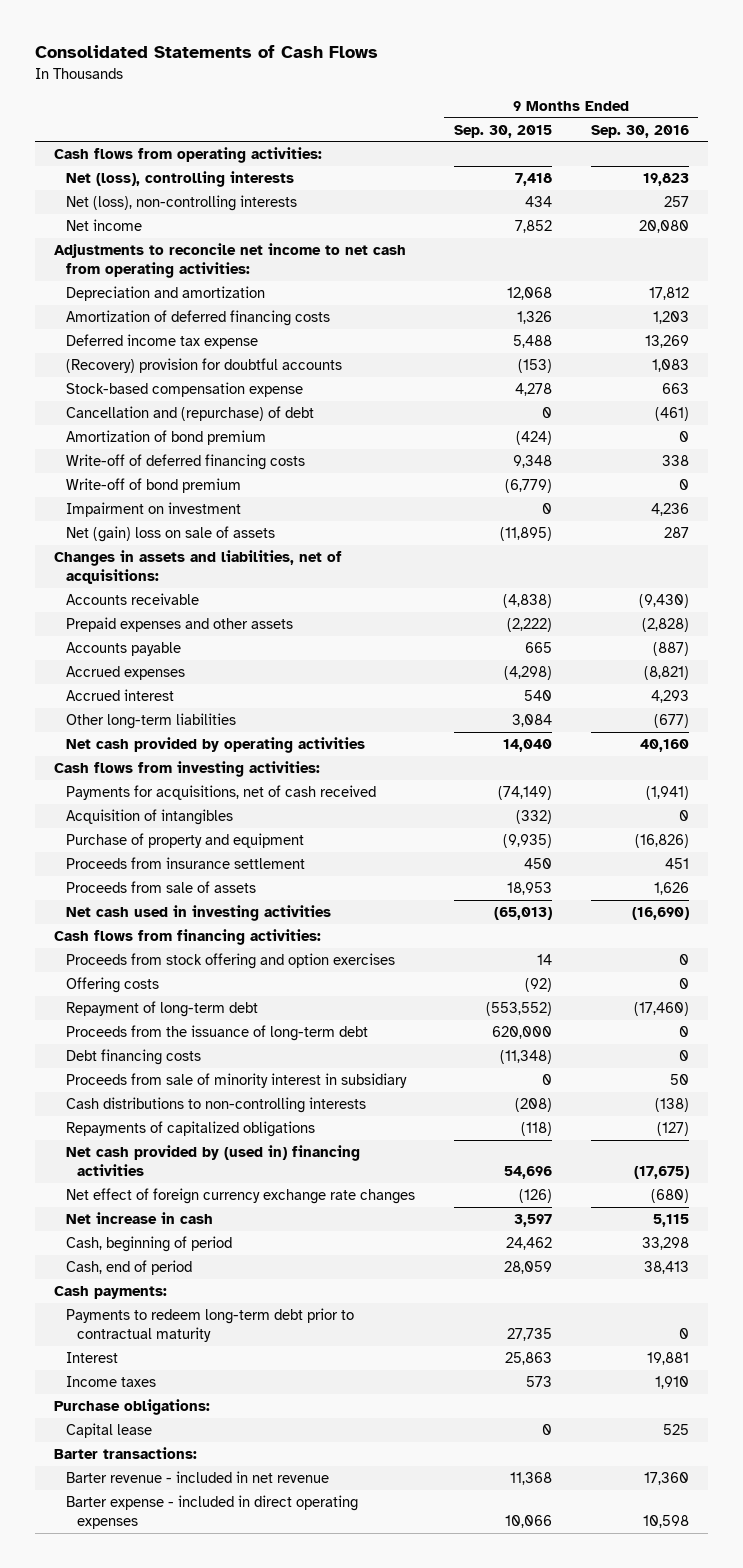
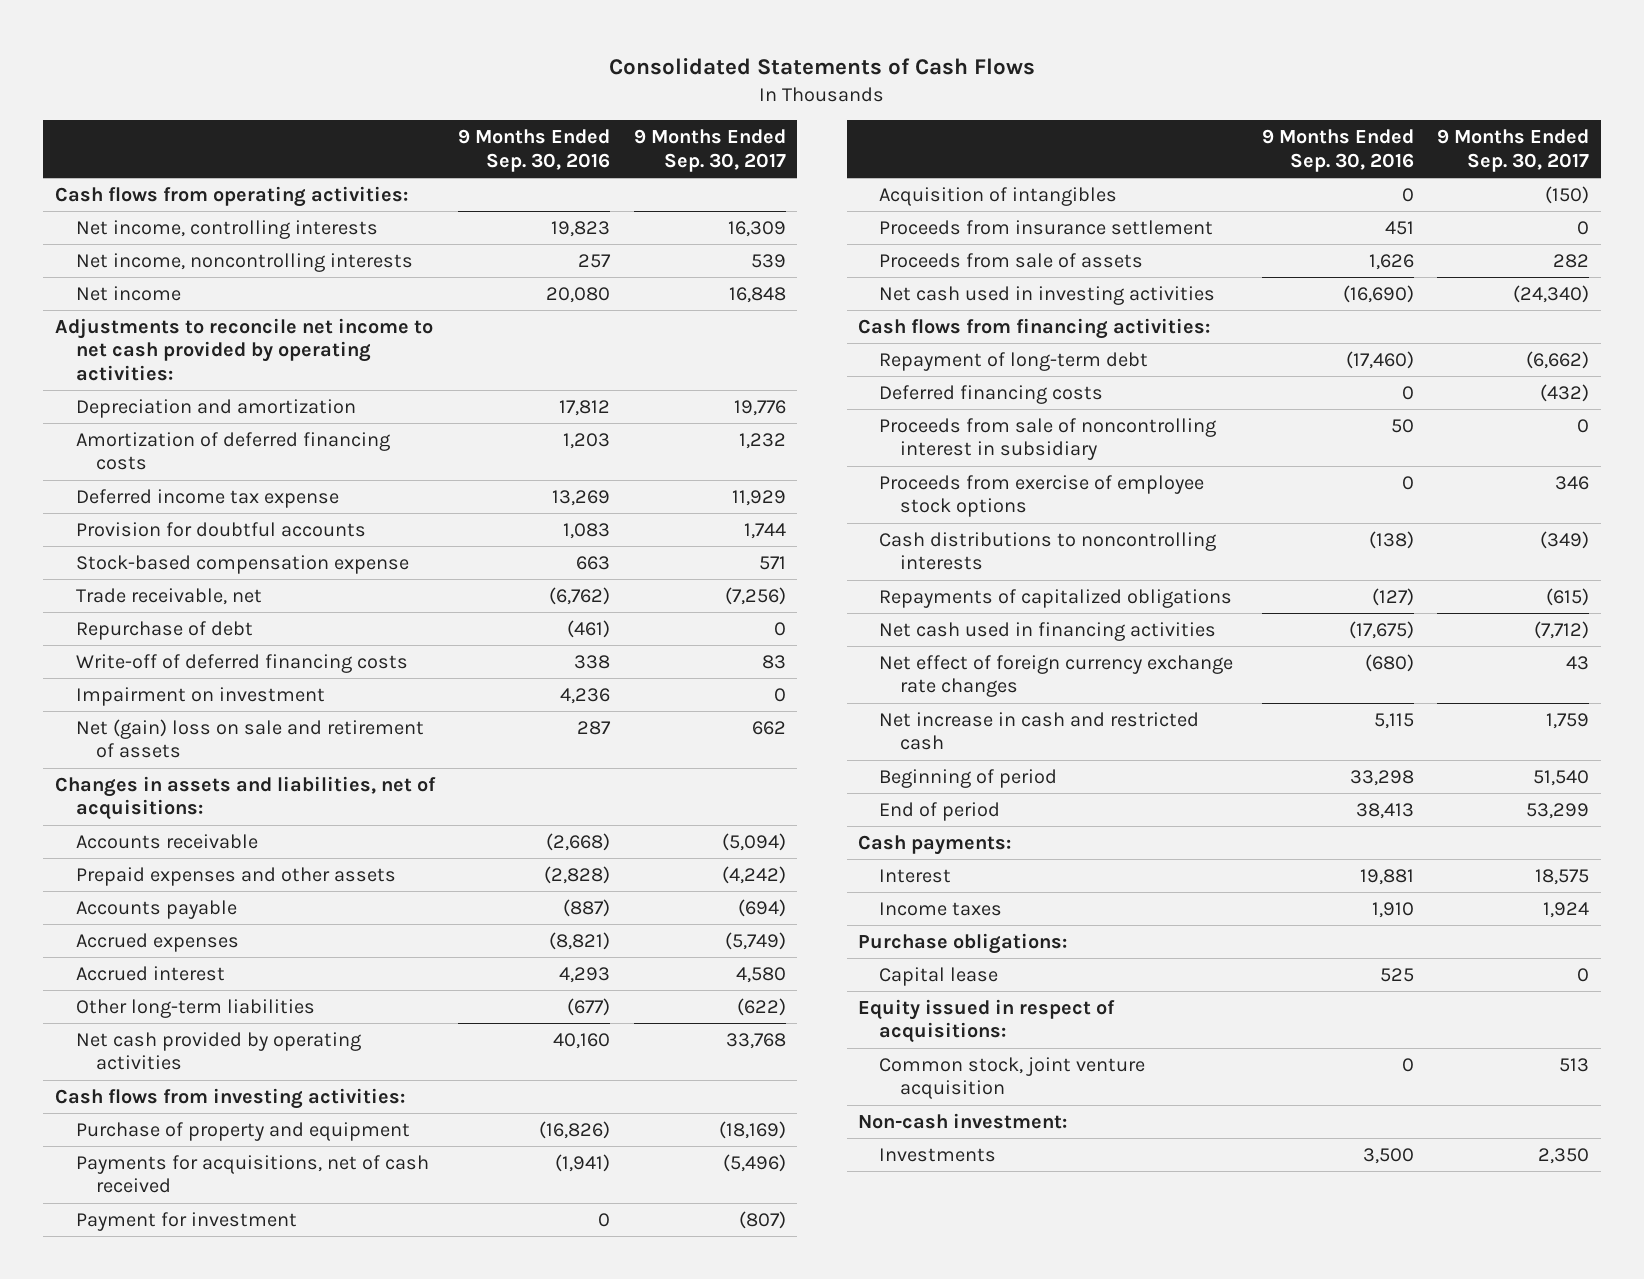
- | 9 Months Ended Sep. 30, 2015 | 9 Months Ended Sep. 30, 2016
+ | 9 Months Ended Sep. 30, 2016 | 9 Months Ended Sep. 30, 2017
- Net (loss), controlling interests | 7,418 | 19,823
- Net (loss), non-controlling interests | 434 | 257
+ Net income, controlling interests | 19,823 | 16,309
+ Net income, noncontrolling interests | 257 | 539
- Adjustments to reconcile net income to net cash from operating activities:
+ Adjustments to reconcile net income to net cash provided by operating activities:
- (Recovery) provision for doubtful accounts | (153) | 1,083
+ Provision for doubtful accounts | 1,083 | 1,744
- Cancellation and (repurchase) of debt | 0 | (461)
- Amortization of bond premium | (424) | 0
+ Trade receivable, net | (6,762) | (7,256)
+ Repurchase of debt | (461) | 0
- Write-off of bond premium | (6,779) | 0
- Net (gain) loss on sale of assets | (11,895) | 287
+ Net (gain) loss on sale and retirement of assets | 287 | 662
- Accounts receivable | (4,838) | (9,430)
+ Accounts receivable | (2,668) | (5,094)
moved up: Purchase of property and equipment | (16,826) | (18,169)
+ Payment for investment | 0 | (807)
- Proceeds from stock offering and option exercises | 14 | 0
- Offering costs | (92) | 0
- Proceeds from the issuance of long-term debt | 620,000 | 0
- Debt financing costs | (11,348) | 0
- Proceeds from sale of minority interest in subsidiary | 0 | 50
- Cash distributions to non-controlling interests | (208) | (138)
+ Deferred financing costs | 0 | (432)
+ Proceeds from sale of noncontrolling interest in subsidiary | 50 | 0
+ Proceeds from exercise of employee stock options | 0 | 346
+ Cash distributions to noncontrolling interests | (138) | (349)
- Net cash provided by (used in) financing activities | 54,696 | (17,675)
+ Net cash used in financing activities | (17,675) | (7,712)
- Net increase in cash | 3,597 | 5,115
- Cash, beginning of period | 24,462 | 33,298
- Cash, end of period | 28,059 | 38,413
+ Net increase in cash and restricted cash | 5,115 | 1,759
+ Beginning of period | 33,298 | 51,540
+ End of period | 38,413 | 53,299
- Payments to redeem long-term debt prior to contractual maturity | 27,735 | 0
- Barter transactions:
- Barter revenue - included in net revenue | 11,368 | 17,360
- Barter expense - included in direct operating expenses | 10,066 | 10,598
+ Equity issued in respect of acquisitions:
+ Common stock, joint venture acquisition | 0 | 513
+ Non-cash investment:
+ Investments | 3,500 | 2,350

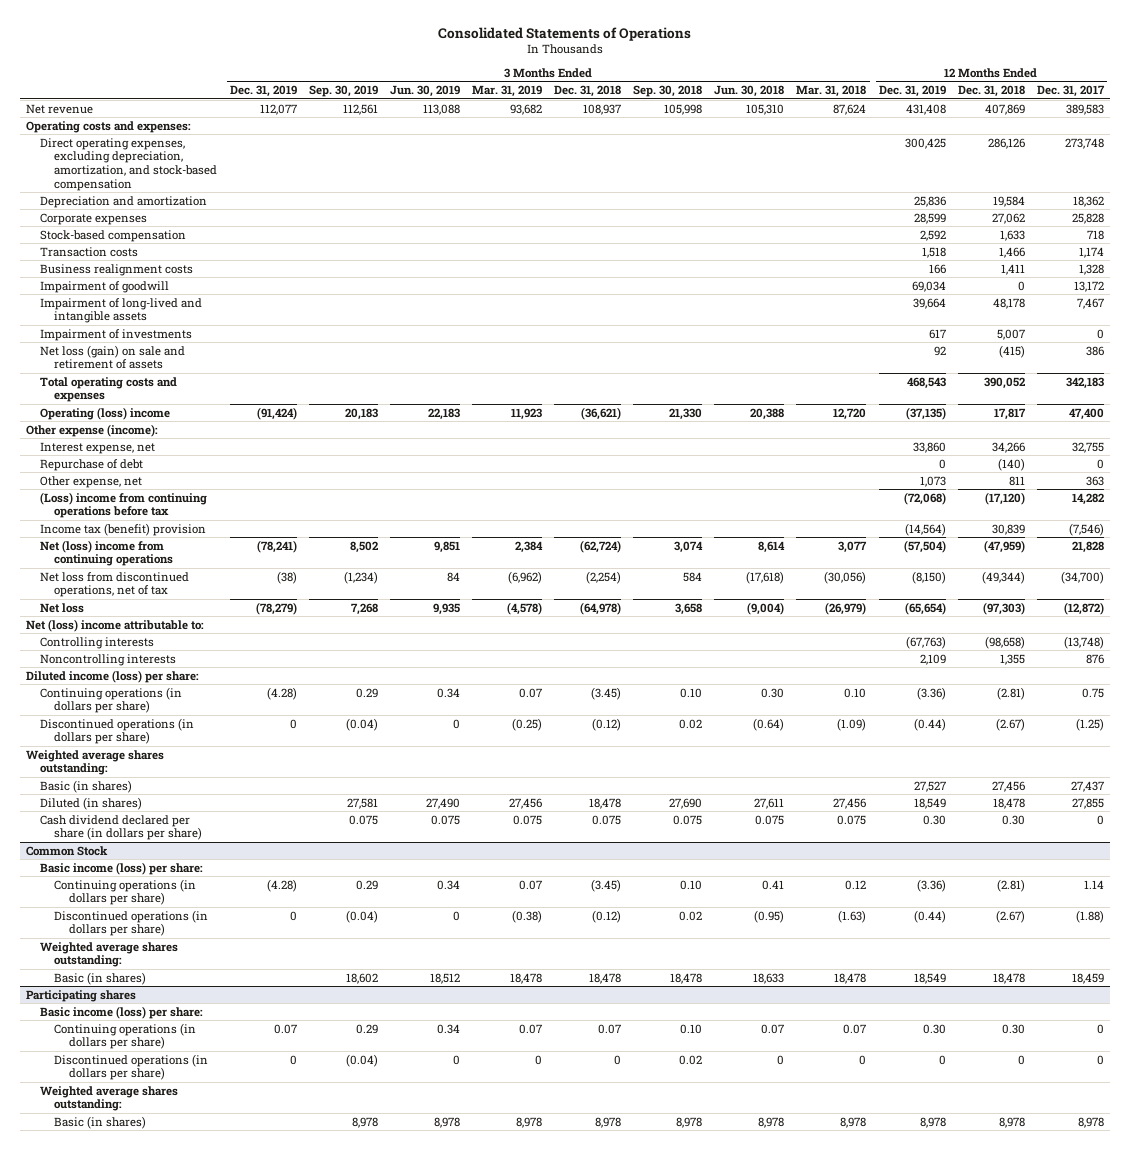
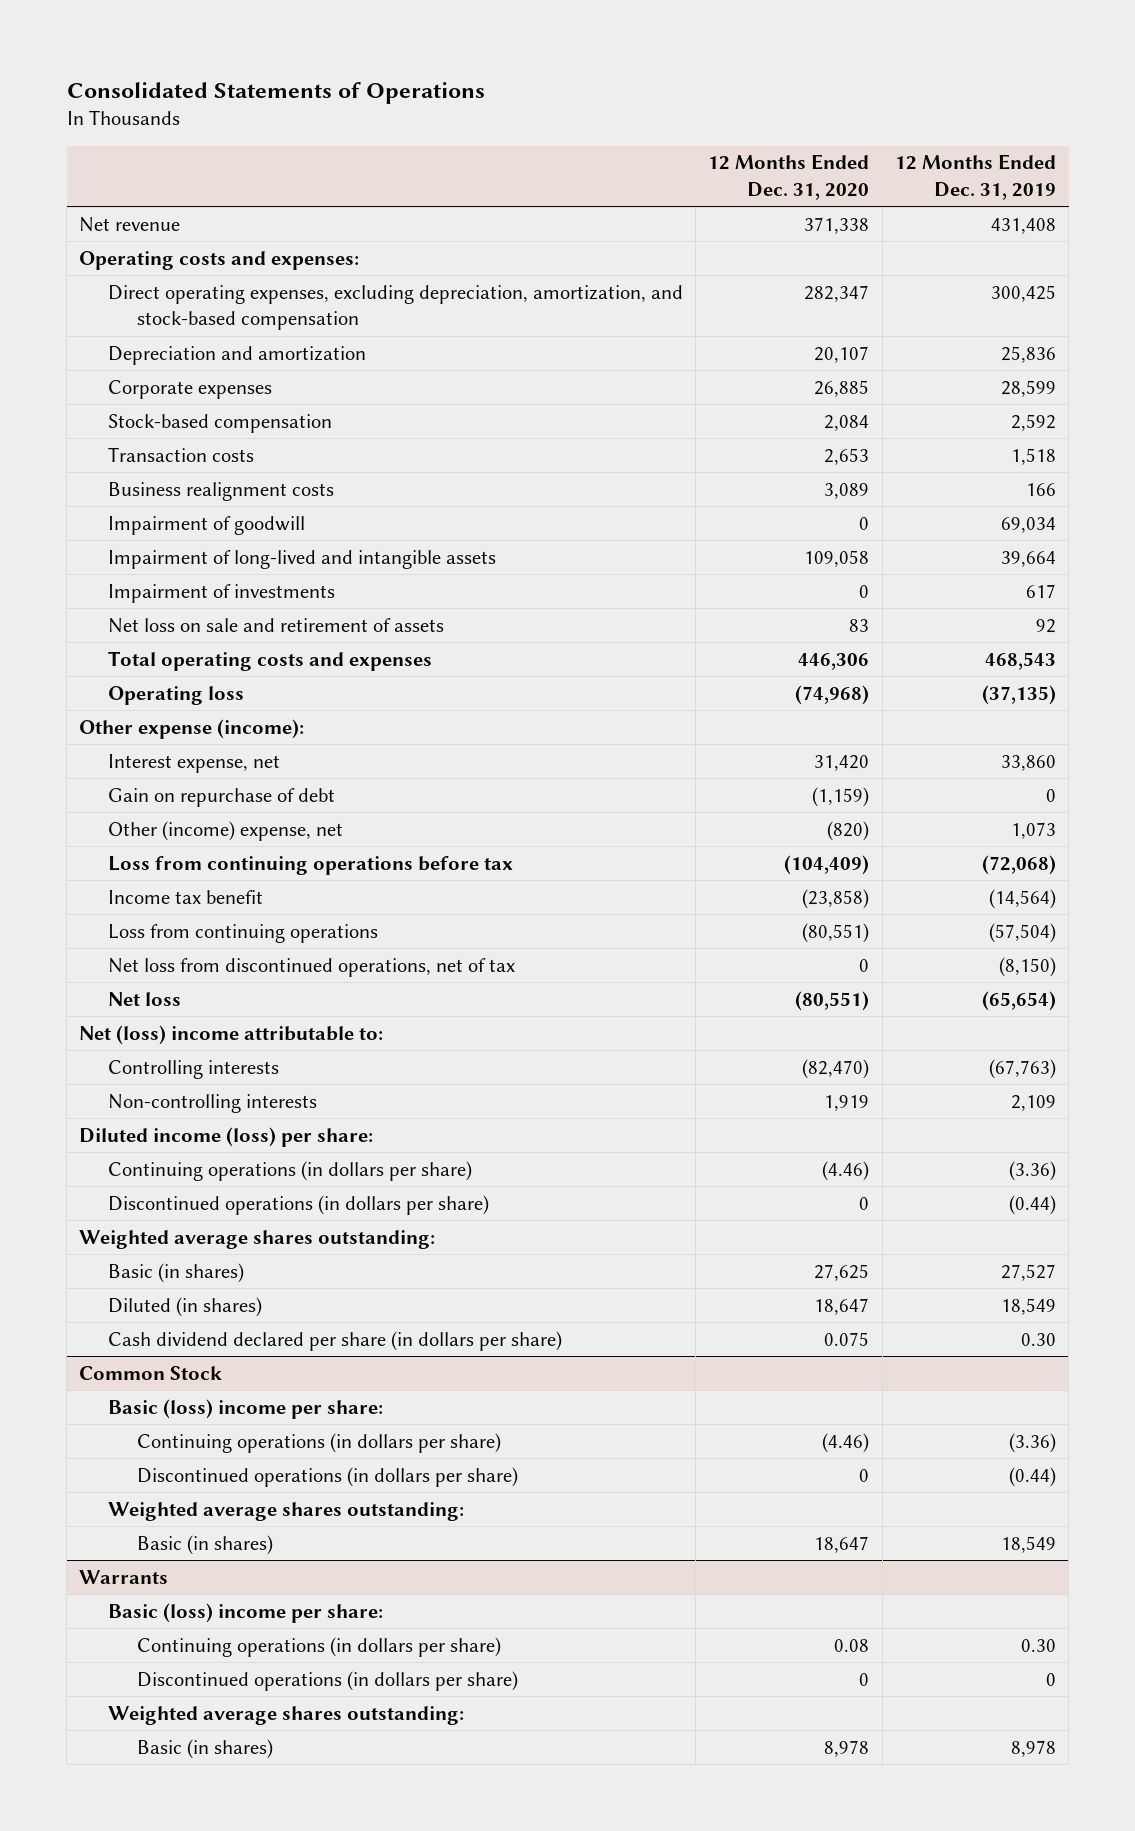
- | 3 Months Ended Dec. 31, 2019 | 3 Months Ended Sep. 30, 2019 | 3 Months Ended Jun. 30, 2019 | 3 Months Ended Mar. 31, 2019 | 3 Months Ended Dec. 31, 2018 | 3 Months Ended Sep. 30, 2018 | 3 Months Ended Jun. 30, 2018 | 3 Months Ended Mar. 31, 2018 | 12 Months Ended Dec. 31, 2019 | 12 Months Ended Dec. 31, 2018 | 12 Months Ended Dec. 31, 2017
+ | 12 Months Ended Dec. 31, 2020 | 12 Months Ended Dec. 31, 2019
- Net loss (gain) on sale and retirement of assets | | | | | | | | | 92 | (415) | 386
+ Net loss on sale and retirement of assets | 83 | 92
- Operating (loss) income | (91,424) | 20,183 | 22,183 | 11,923 | (36,621) | 21,330 | 20,388 | 12,720 | (37,135) | 17,817 | 47,400
+ Operating loss | (74,968) | (37,135)
- Repurchase of debt | | | | | | | | | 0 | (140) | 0
- Other expense, net | | | | | | | | | 1,073 | 811 | 363
- (Loss) income from continuing operations before tax | | | | | | | | | (72,068) | (17,120) | 14,282
- Income tax (benefit) provision | | | | | | | | | (14,564) | 30,839 | (7,546)
- Net (loss) income from continuing operations | (78,241) | 8,502 | 9,851 | 2,384 | (62,724) | 3,074 | 8,614 | 3,077 | (57,504) | (47,959) | 21,828
+ Gain on repurchase of debt | (1,159) | 0
+ Other (income) expense, net | (820) | 1,073
+ Loss from continuing operations before tax | (104,409) | (72,068)
+ Income tax benefit | (23,858) | (14,564)
+ Loss from continuing operations | (80,551) | (57,504)
- Noncontrolling interests | | | | | | | | | 2,109 | 1,355 | 876
+ Non-controlling interests | 1,919 | 2,109
@ Common Stock
- Basic income (loss) per share:
+ Basic (loss) income per share:
- Participating shares
- Basic income (loss) per share:
+ Warrants
+ Basic (loss) income per share:

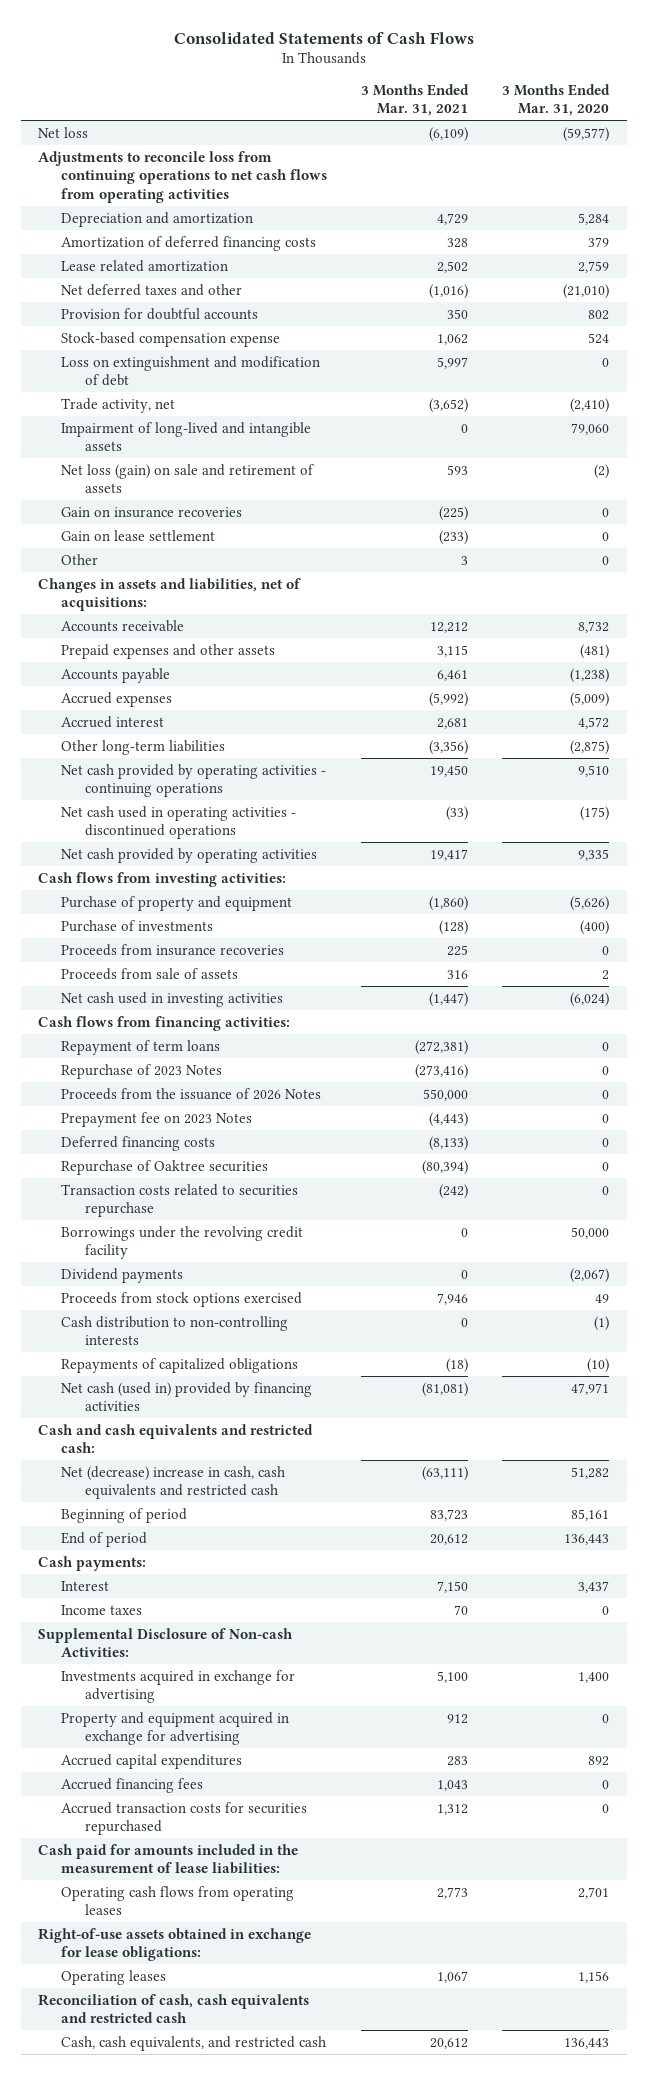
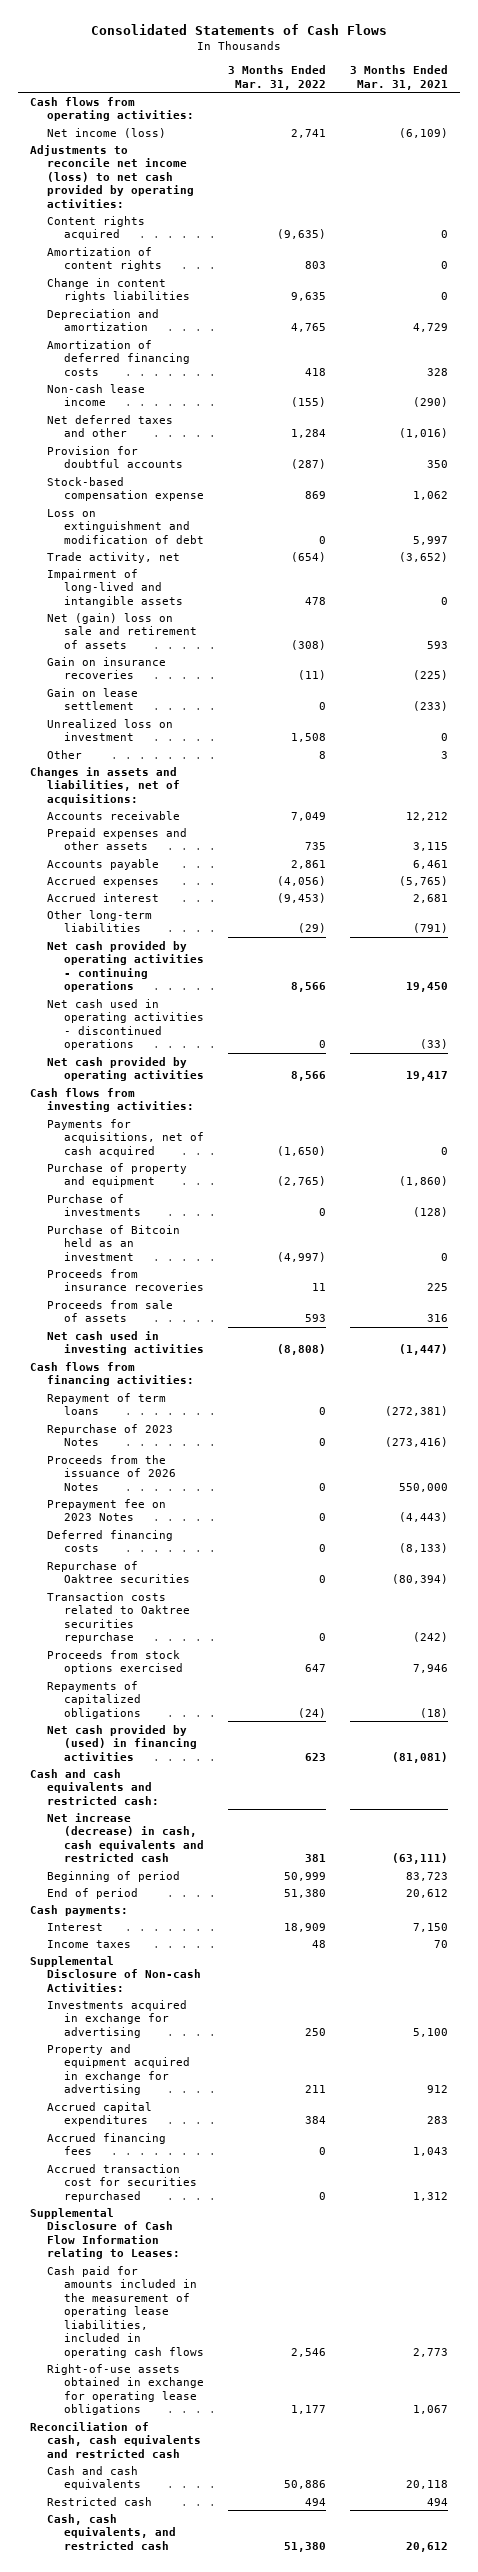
- | 3 Months Ended Mar. 31, 2021 | 3 Months Ended Mar. 31, 2020
+ | 3 Months Ended Mar. 31, 2022 | 3 Months Ended Mar. 31, 2021
- Net loss | (6,109) | (59,577)
- Adjustments to reconcile loss from continuing operations to net cash flows from operating activities
+ Cash flows from operating activities:
+ Net income (loss) | 2,741 | (6,109)
+ Adjustments to reconcile net income (loss) to net cash provided by operating activities:
+ Content rights acquired | (9,635) | 0
+ Amortization of content rights | 803 | 0
+ Change in content rights liabilities | 9,635 | 0
- Lease related amortization | 2,502 | 2,759
+ Non-cash lease income | (155) | (290)
- Net loss (gain) on sale and retirement of assets | 593 | (2)
+ Net (gain) loss on sale and retirement of assets | (308) | 593
+ Unrealized loss on investment | 1,508 | 0
- Accrued expenses | (5,992) | (5,009)
+ Accrued expenses | (4,056) | (5,765)
- Other long-term liabilities | (3,356) | (2,875)
+ Other long-term liabilities | (29) | (791)
+ Payments for acquisitions, net of cash acquired | (1,650) | 0
+ Purchase of Bitcoin held as an investment | (4,997) | 0
- Transaction costs related to securities repurchase | (242) | 0
- Borrowings under the revolving credit facility | 0 | 50,000
- Dividend payments | 0 | (2,067)
+ Transaction costs related to Oaktree securities repurchase | 0 | (242)
- Cash distribution to non-controlling interests | 0 | (1)
- Net cash (used in) provided by financing activities | (81,081) | 47,971
+ Net cash provided by (used) in financing activities | 623 | (81,081)
- Net (decrease) increase in cash, cash equivalents and restricted cash | (63,111) | 51,282
+ Net increase (decrease) in cash, cash equivalents and restricted cash | 381 | (63,111)
- Accrued transaction costs for securities repurchased | 1,312 | 0
- Cash paid for amounts included in the measurement of lease liabilities:
- Operating cash flows from operating leases | 2,773 | 2,701
- Right-of-use assets obtained in exchange for lease obligations:
- Operating leases | 1,067 | 1,156
+ Accrued transaction cost for securities repurchased | 0 | 1,312
+ Supplemental Disclosure of Cash Flow Information relating to Leases:
+ Cash paid for amounts included in the measurement of operating lease liabilities, included in operating cash flows | 2,546 | 2,773
+ Right-of-use assets obtained in exchange for operating lease obligations | 1,177 | 1,067
+ Cash and cash equivalents | 50,886 | 20,118
+ Restricted cash | 494 | 494

